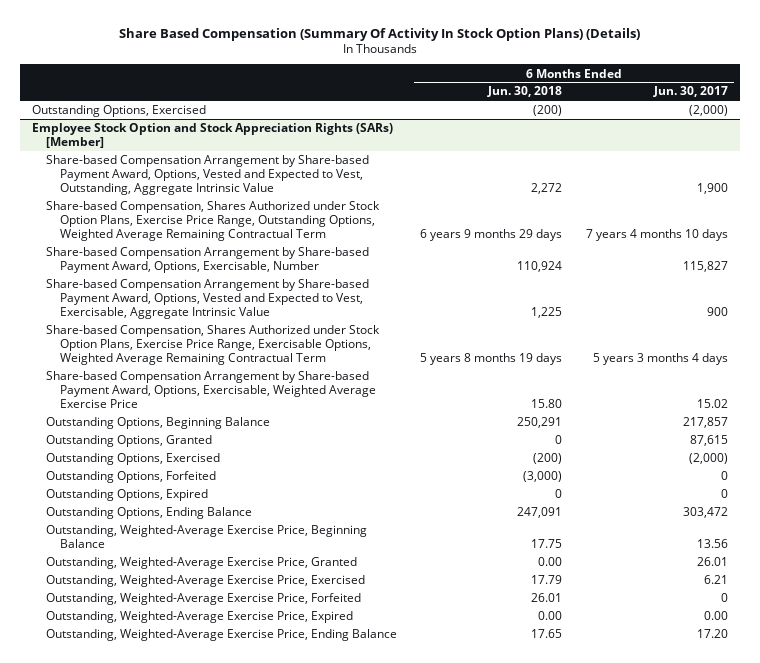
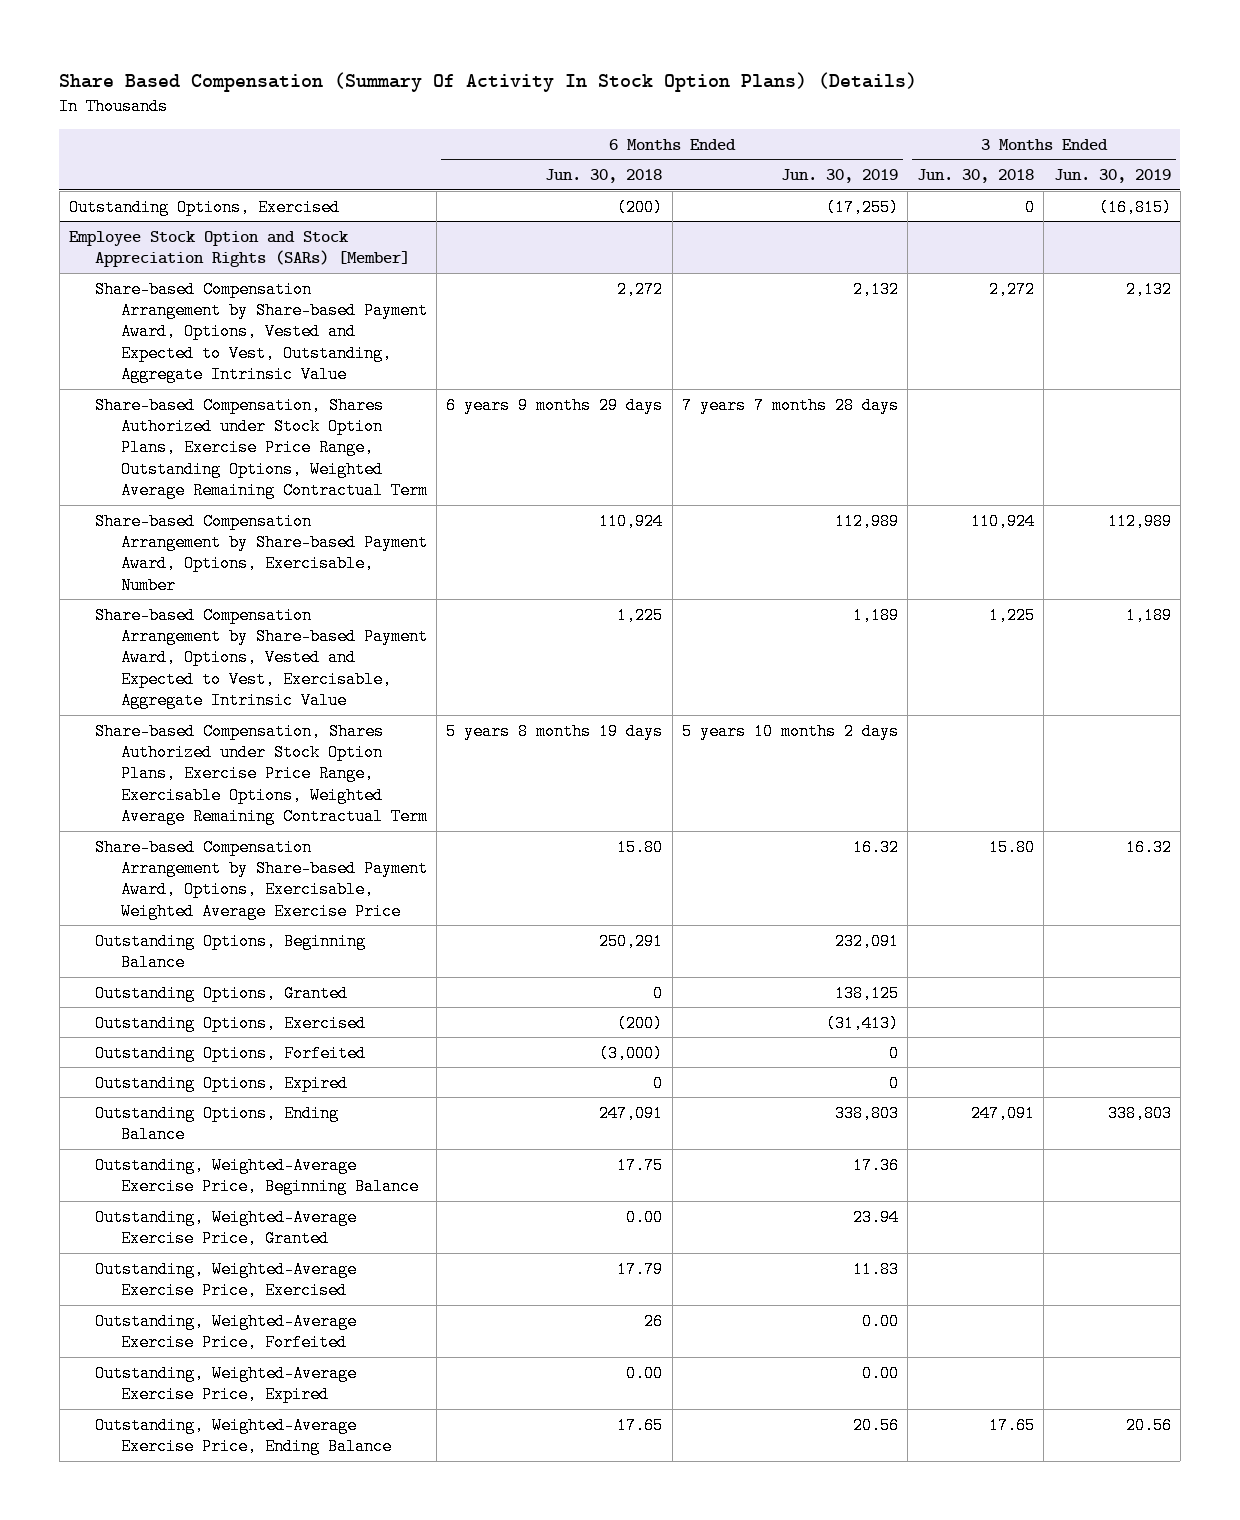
- | 6 Months Ended Jun. 30, 2018 | 6 Months Ended Jun. 30, 2017
+ | 6 Months Ended Jun. 30, 2018 | 6 Months Ended Jun. 30, 2019 | 3 Months Ended Jun. 30, 2018 | 3 Months Ended Jun. 30, 2019
@ Employee Stock Option and Stock Appreciation Rights (SARs) [Member]
- Outstanding, Weighted-Average Exercise Price, Forfeited | 26.01 | 0
+ Outstanding, Weighted-Average Exercise Price, Forfeited | 26 | 0.00 | |

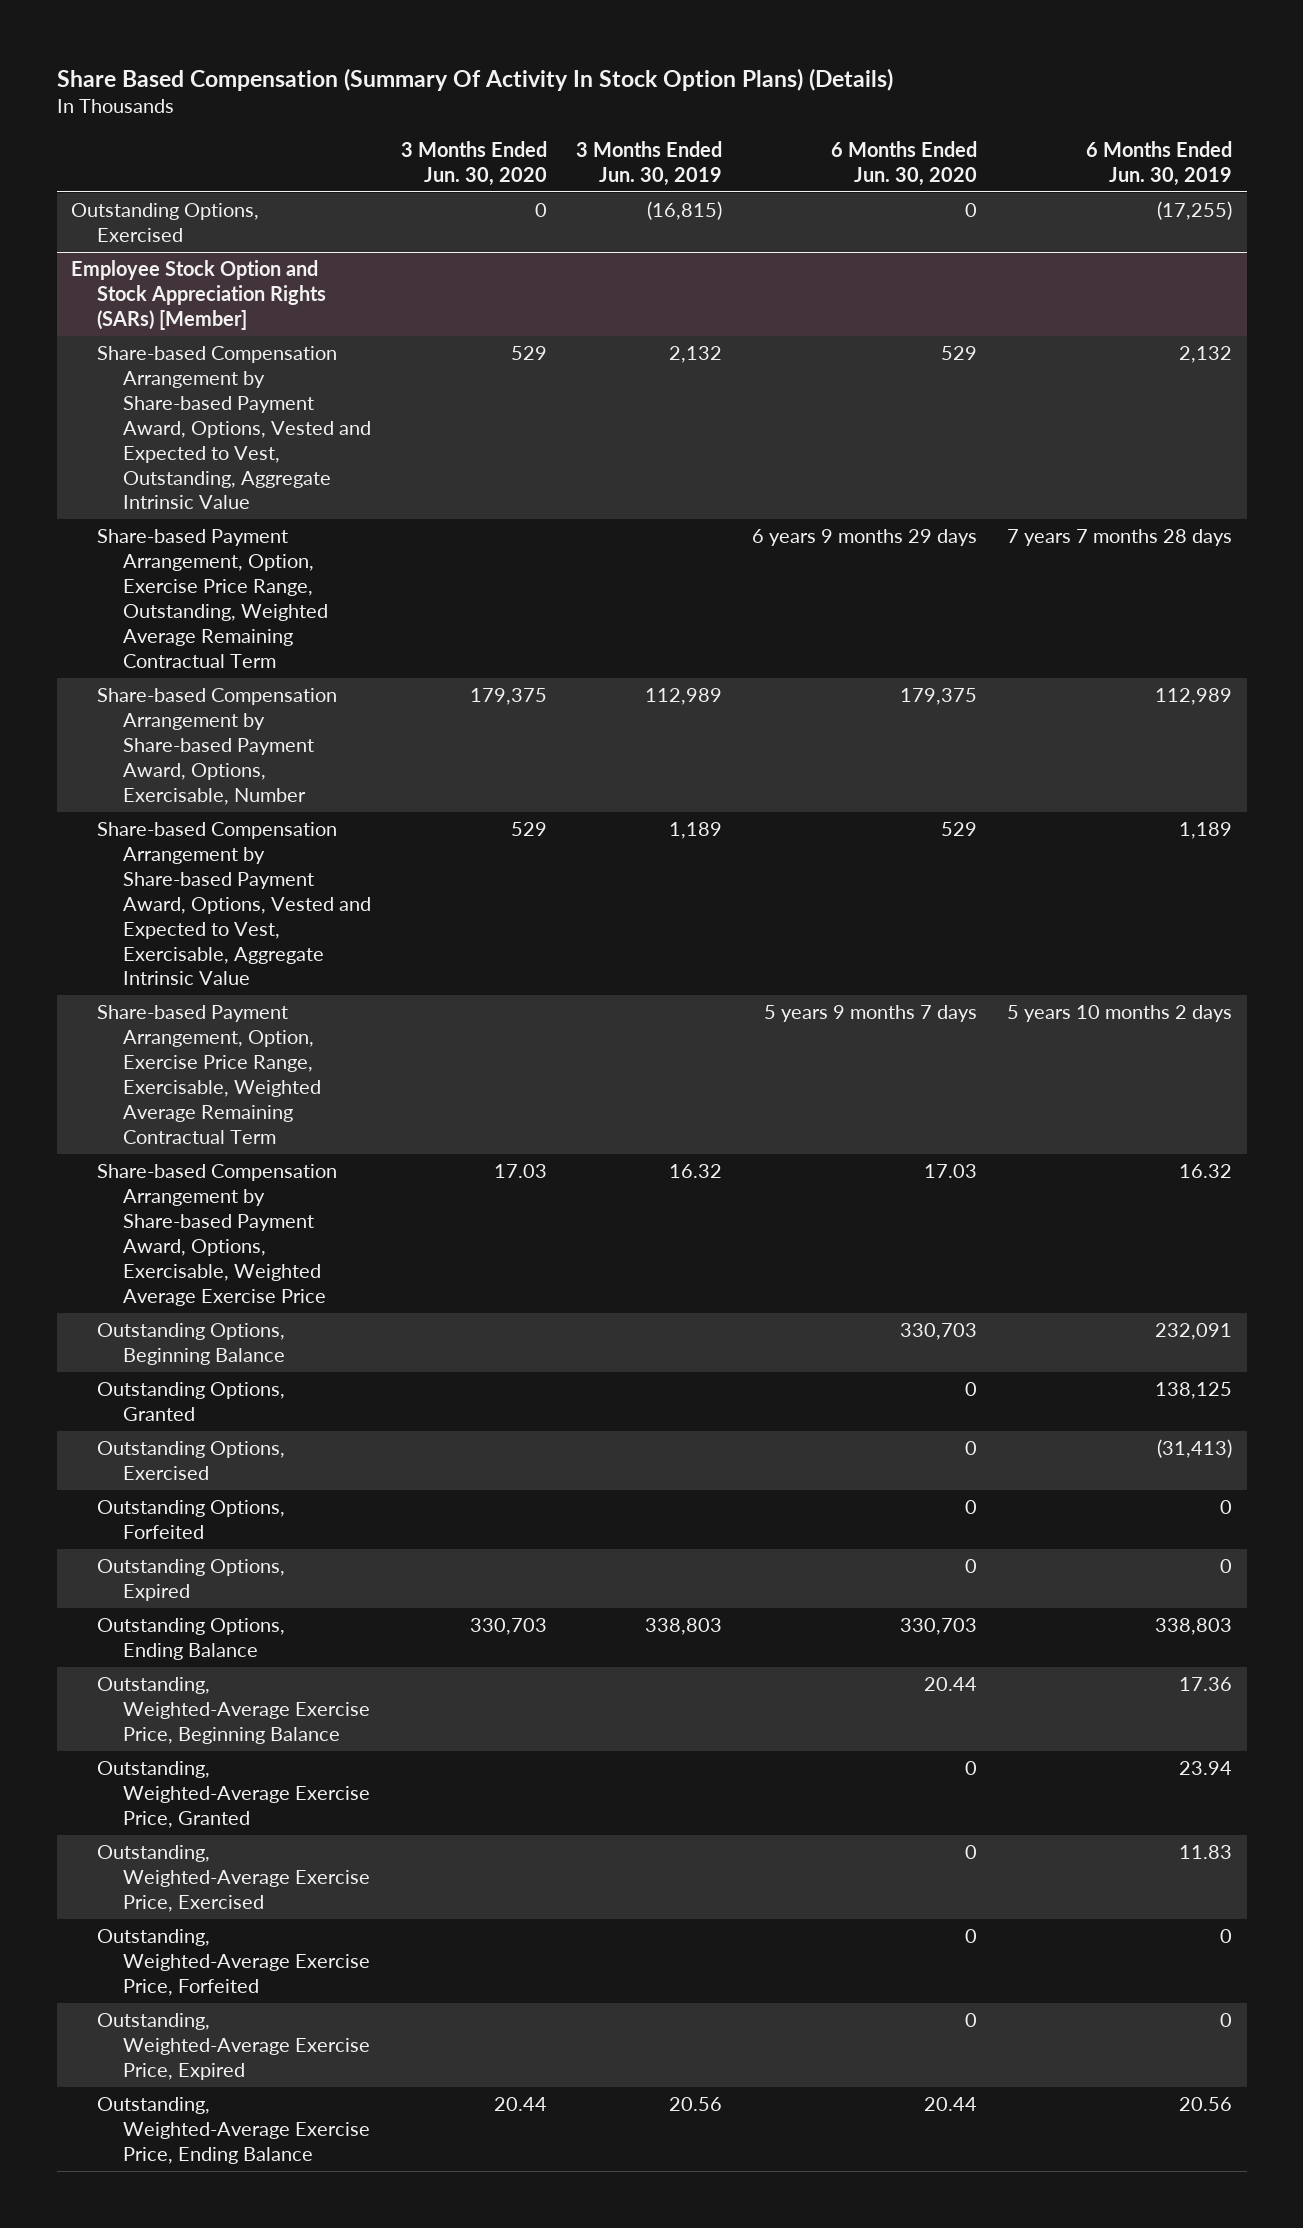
- | 6 Months Ended Jun. 30, 2018 | 6 Months Ended Jun. 30, 2019 | 3 Months Ended Jun. 30, 2018 | 3 Months Ended Jun. 30, 2019
+ | 3 Months Ended Jun. 30, 2020 | 3 Months Ended Jun. 30, 2019 | 6 Months Ended Jun. 30, 2020 | 6 Months Ended Jun. 30, 2019
@ Employee Stock Option and Stock Appreciation Rights (SARs) [Member]
- Share-based Compensation, Shares Authorized under Stock Option Plans, Exercise Price Range, Outstanding Options, Weighted Average Remaining Contractual Term | 6 years 9 months 29 days | 7 years 7 months 28 days | |
+ Share-based Payment Arrangement, Option, Exercise Price Range, Outstanding, Weighted Average Remaining Contractual Term | | | 6 years 9 months 29 days | 7 years 7 months 28 days
- Share-based Compensation, Shares Authorized under Stock Option Plans, Exercise Price Range, Exercisable Options, Weighted Average Remaining Contractual Term | 5 years 8 months 19 days | 5 years 10 months 2 days | |
+ Share-based Payment Arrangement, Option, Exercise Price Range, Exercisable, Weighted Average Remaining Contractual Term | | | 5 years 9 months 7 days | 5 years 10 months 2 days
- Outstanding, Weighted-Average Exercise Price, Forfeited | 26 | 0.00 | |
- Outstanding, Weighted-Average Exercise Price, Expired | 0.00 | 0.00 | |
+ Outstanding, Weighted-Average Exercise Price, Forfeited | | | 0 | 0
+ Outstanding, Weighted-Average Exercise Price, Expired | | | 0 | 0

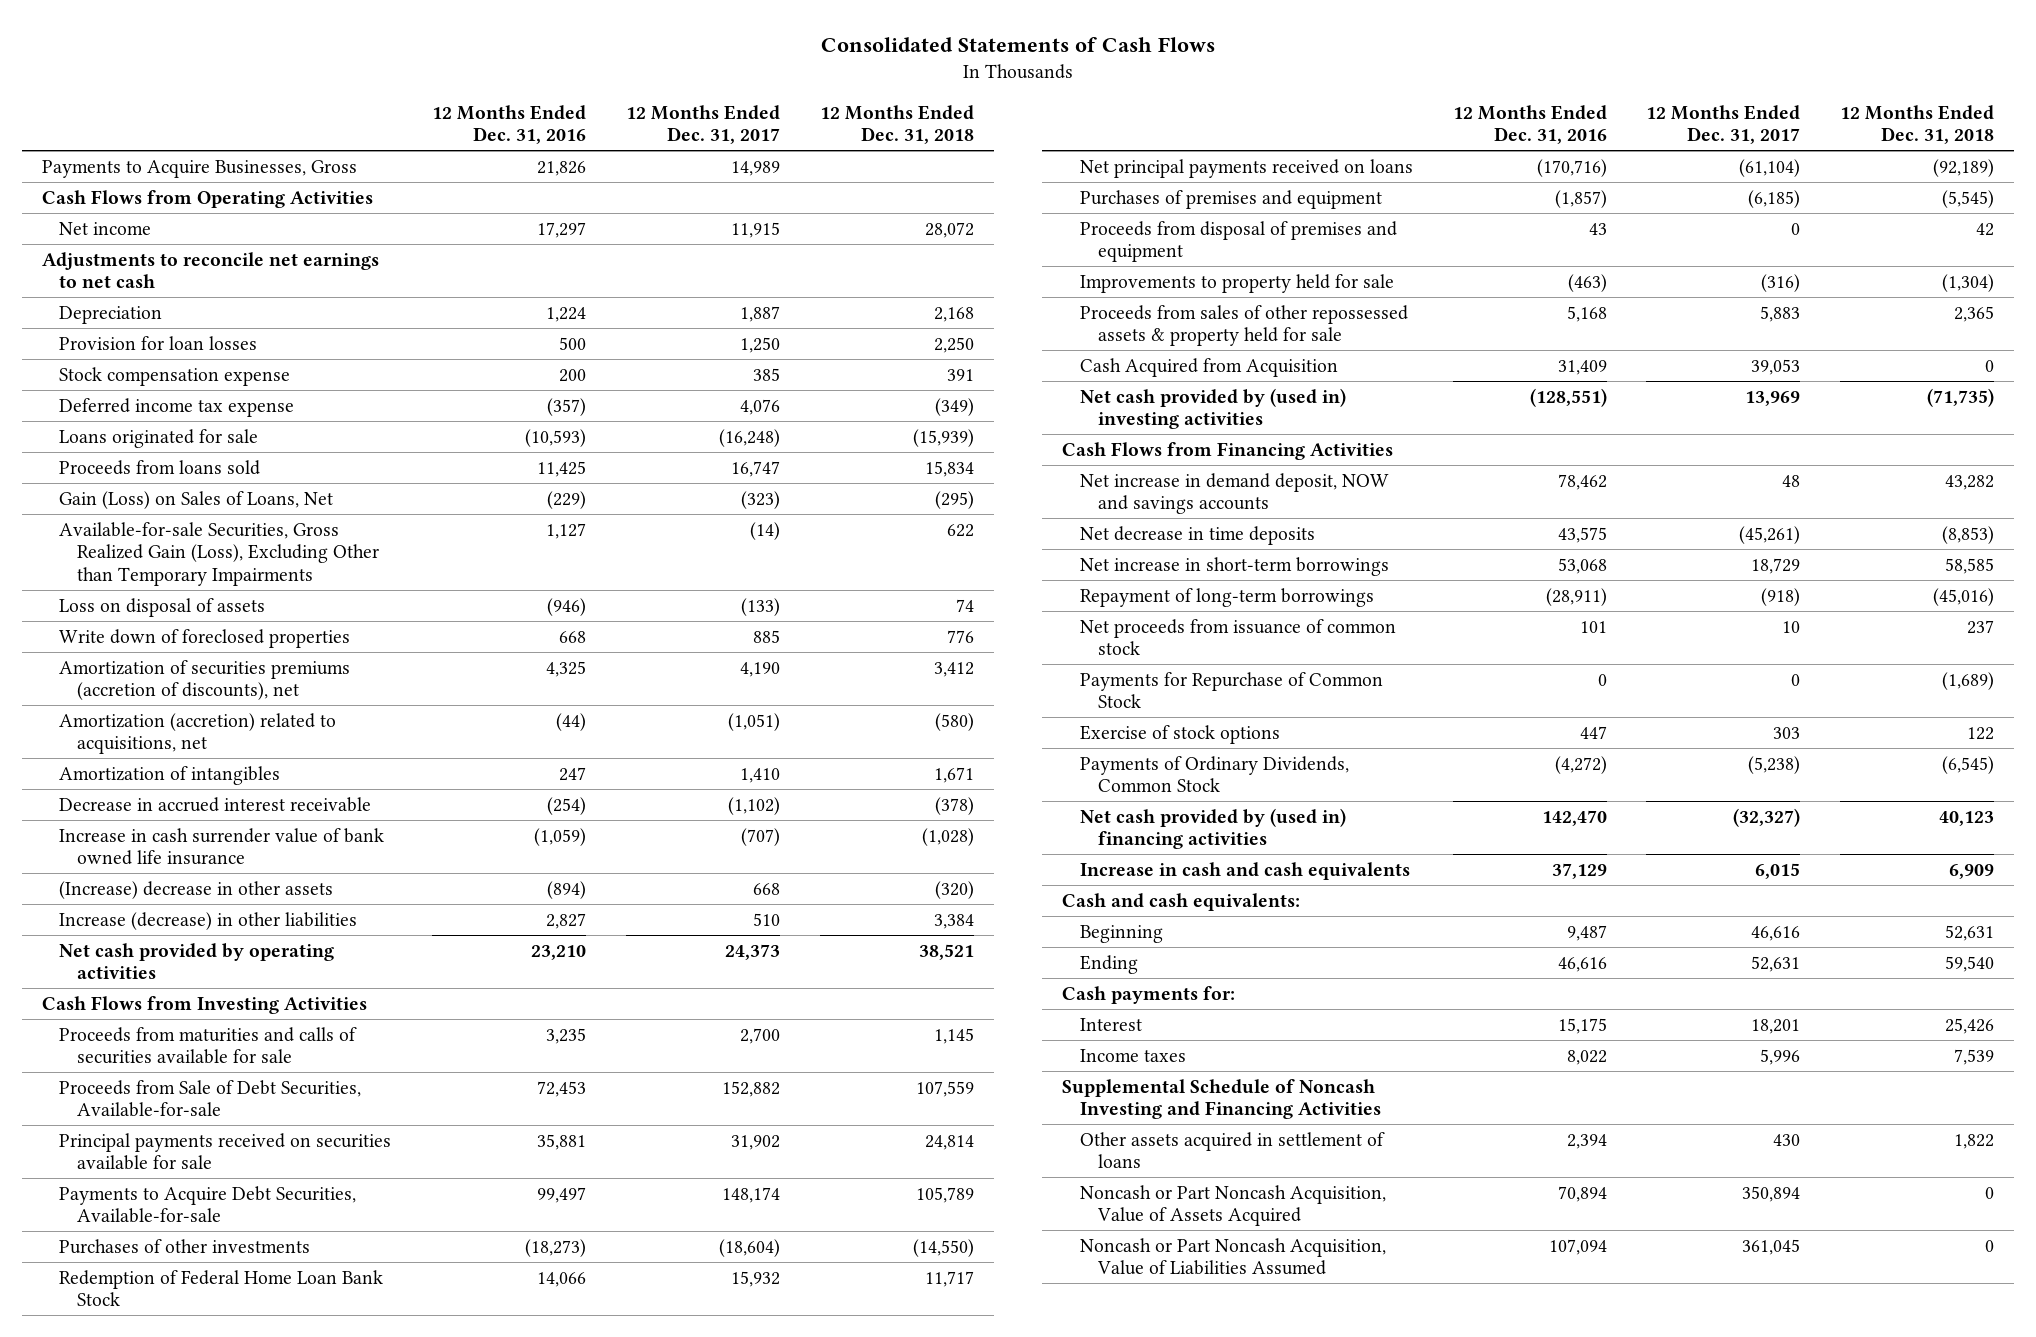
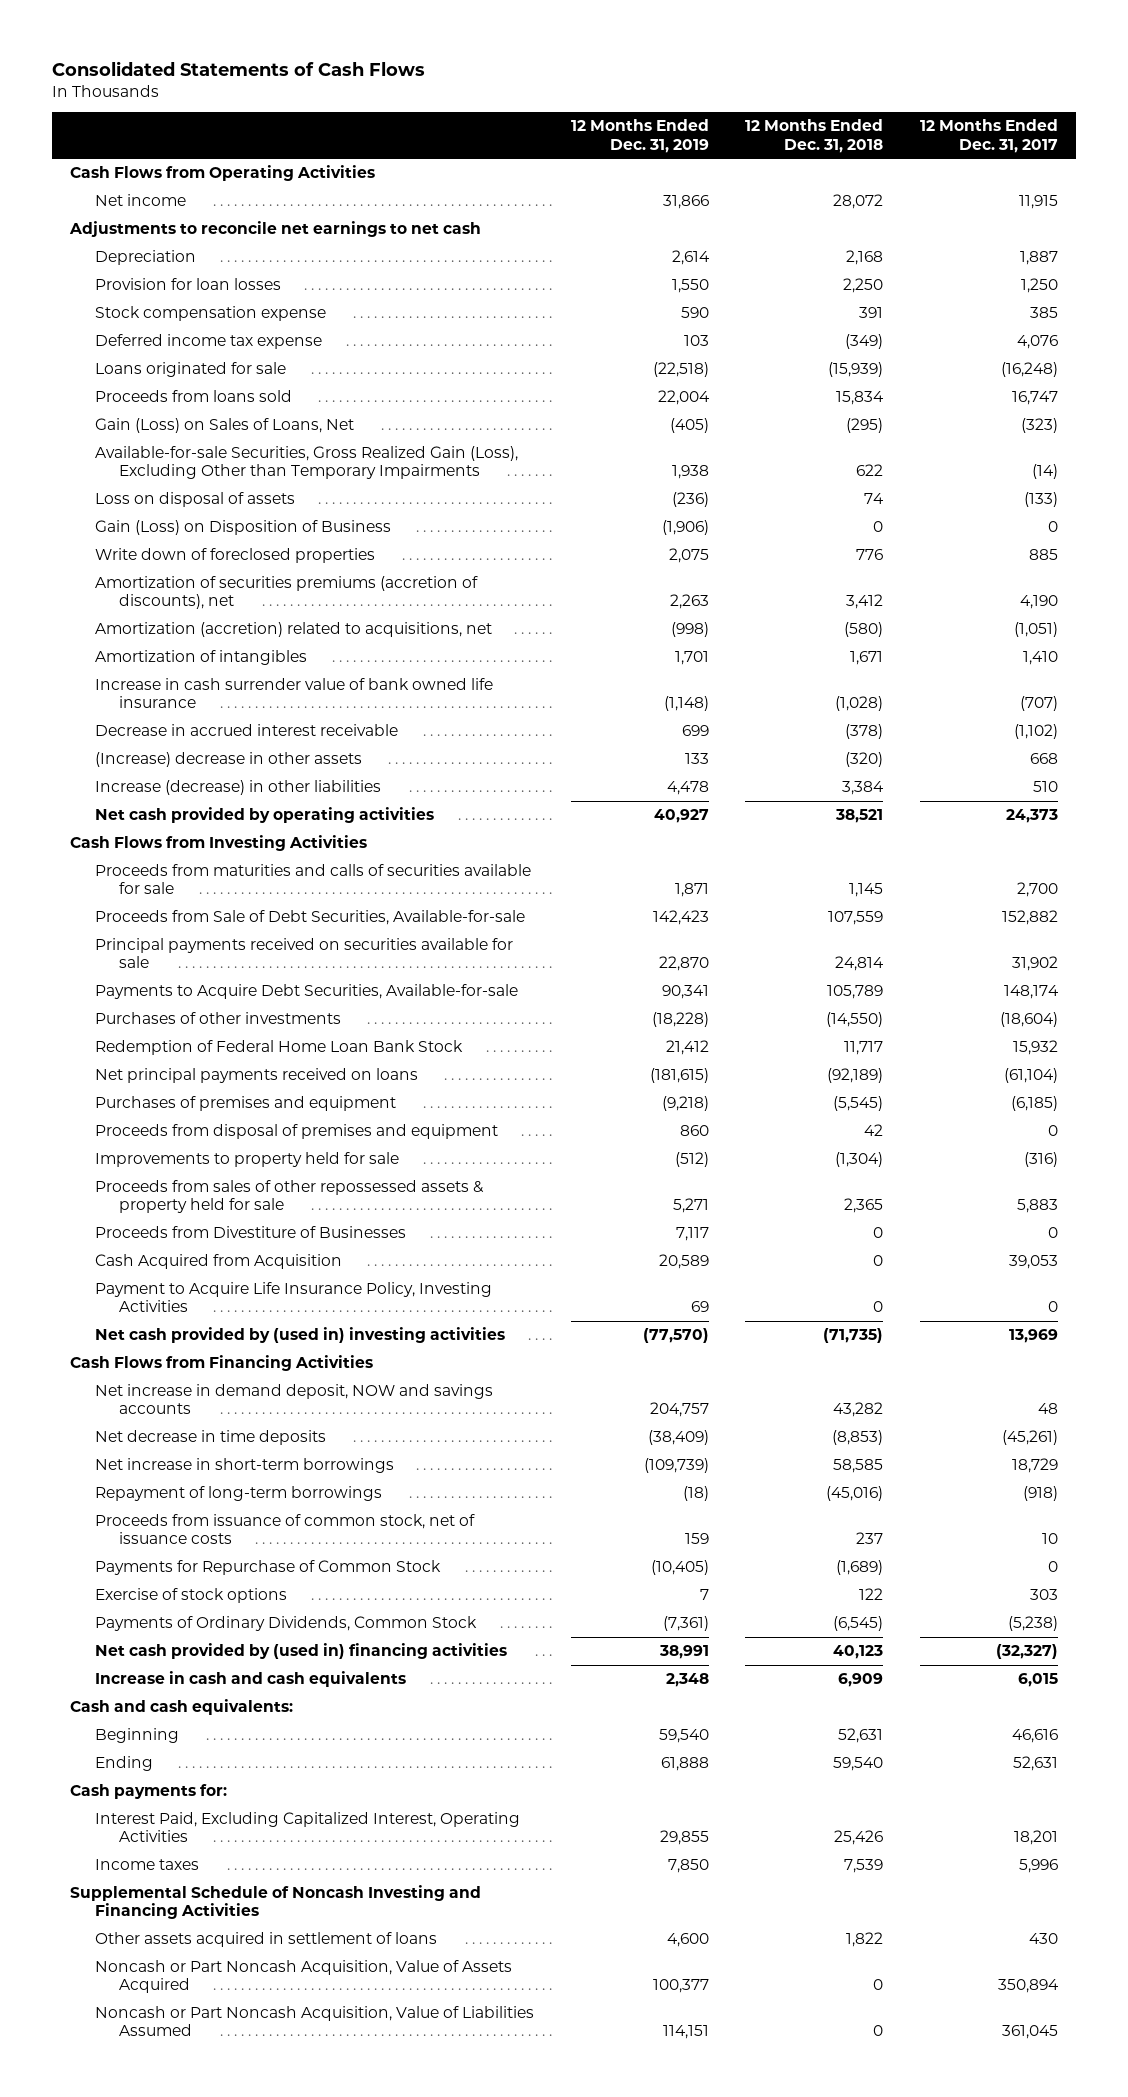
- | 12 Months Ended Dec. 31, 2016 | 12 Months Ended Dec. 31, 2017 | 12 Months Ended Dec. 31, 2018
+ | 12 Months Ended Dec. 31, 2019 | 12 Months Ended Dec. 31, 2018 | 12 Months Ended Dec. 31, 2017
- Payments to Acquire Businesses, Gross | 21,826 | 14,989 |
+ Gain (Loss) on Disposition of Business | (1,906) | 0 | 0
moved down: Decrease in accrued interest receivable | 699 | (378) | (1,102)
+ Proceeds from Divestiture of Businesses | 7,117 | 0 | 0
+ Payment to Acquire Life Insurance Policy, Investing Activities | 69 | 0 | 0
- Net proceeds from issuance of common stock | 101 | 10 | 237
+ Proceeds from issuance of common stock, net of issuance costs | 159 | 237 | 10
- Interest | 15,175 | 18,201 | 25,426
+ Interest Paid, Excluding Capitalized Interest, Operating Activities | 29,855 | 25,426 | 18,201

